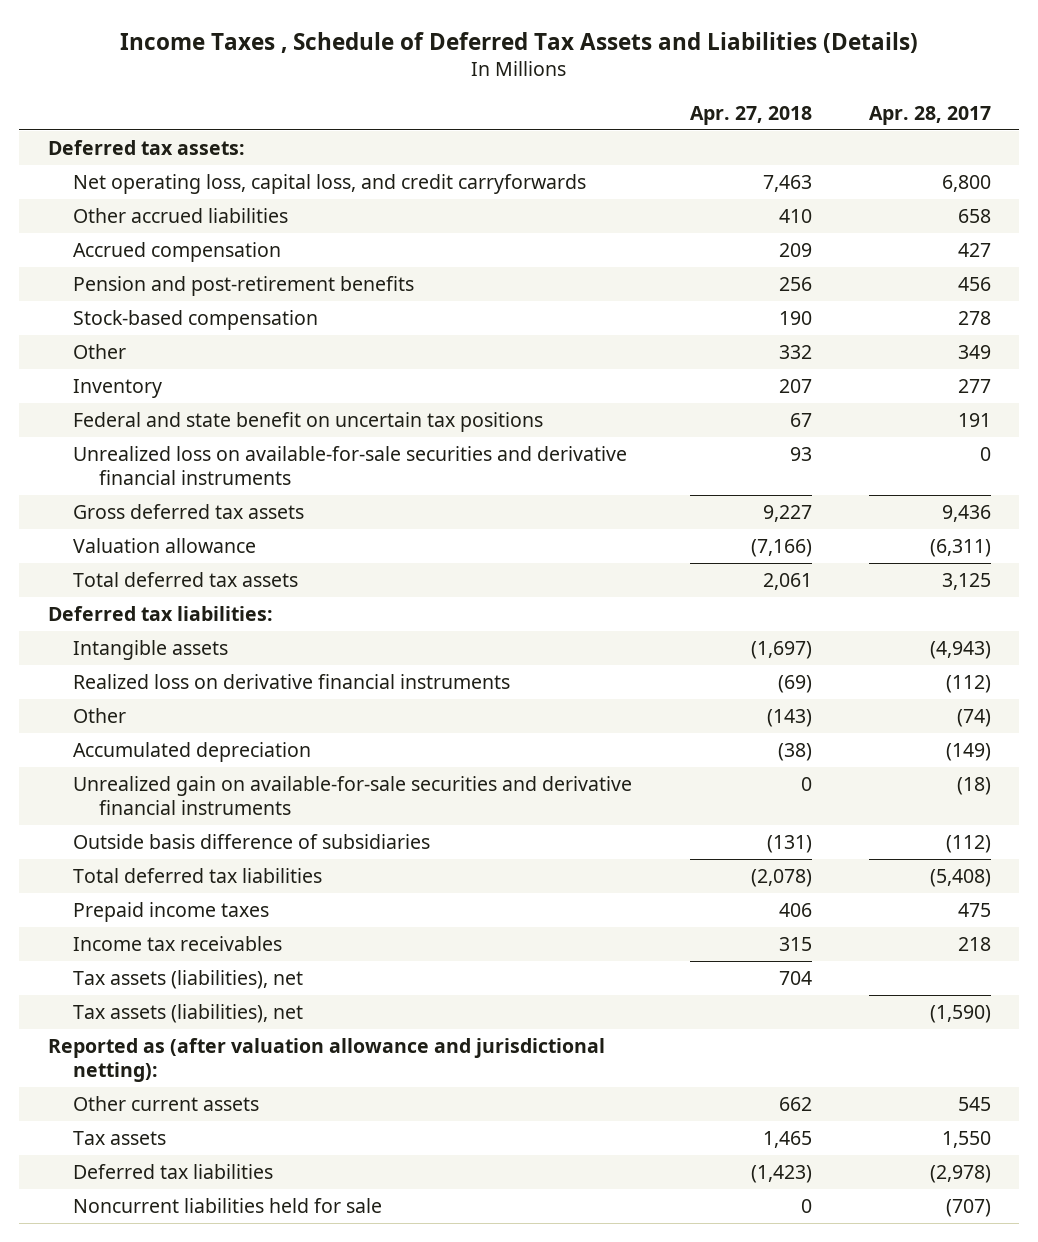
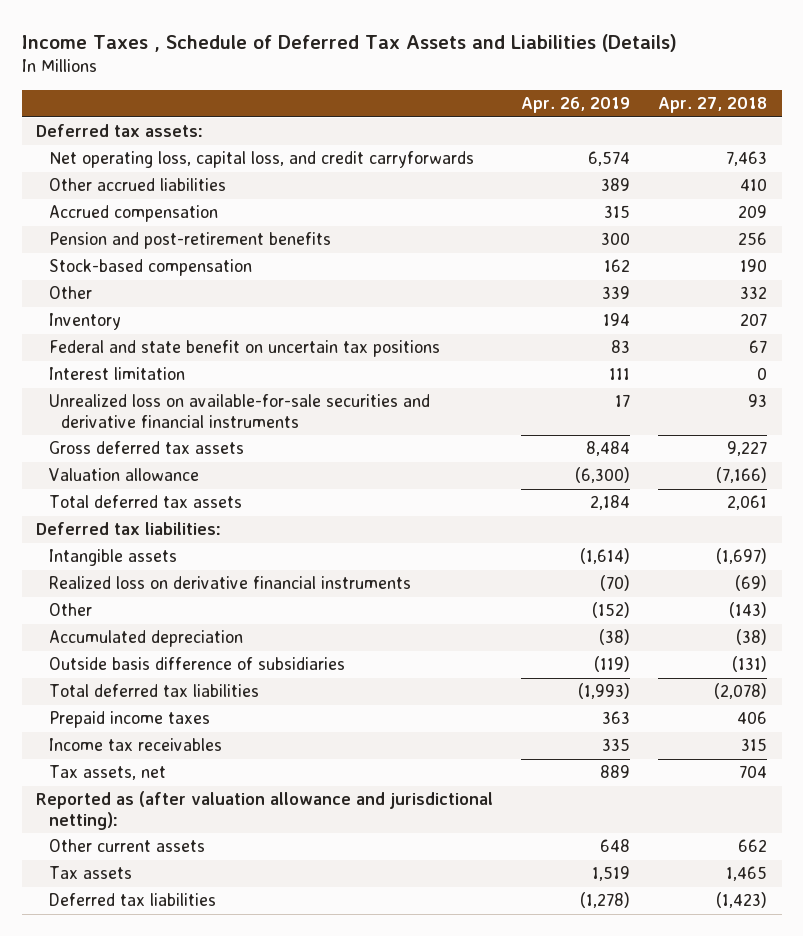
- | Apr. 27, 2018 | Apr. 28, 2017
+ | Apr. 26, 2019 | Apr. 27, 2018
+ Interest limitation | 111 | 0
- Unrealized gain on available-for-sale securities and derivative financial instruments | 0 | (18)
- Tax assets (liabilities), net | 704 |
- Tax assets (liabilities), net | | (1,590)
+ Tax assets, net | 889 | 704
- Noncurrent liabilities held for sale | 0 | (707)

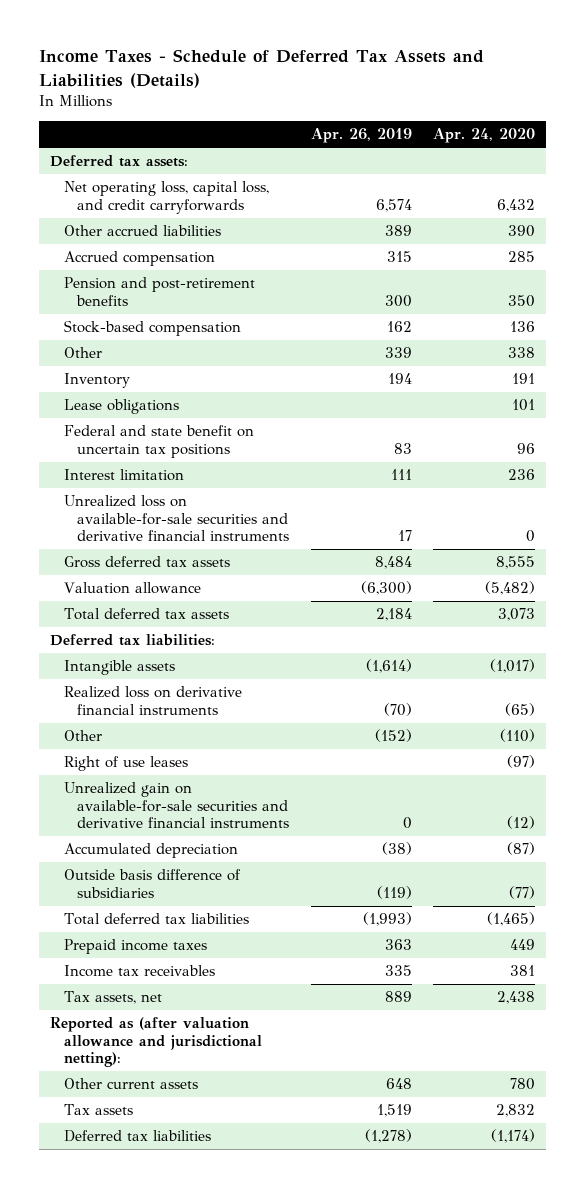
- Income Taxes , Schedule of Deferred Tax Assets and Liabilities (Details)
+ Income Taxes - Schedule of Deferred Tax Assets and Liabilities (Details)
- | Apr. 26, 2019 | Apr. 27, 2018
+ | Apr. 26, 2019 | Apr. 24, 2020
+ Lease obligations | | 101
+ Right of use leases | | (97)
+ Unrealized gain on available-for-sale securities and derivative financial instruments | 0 | (12)

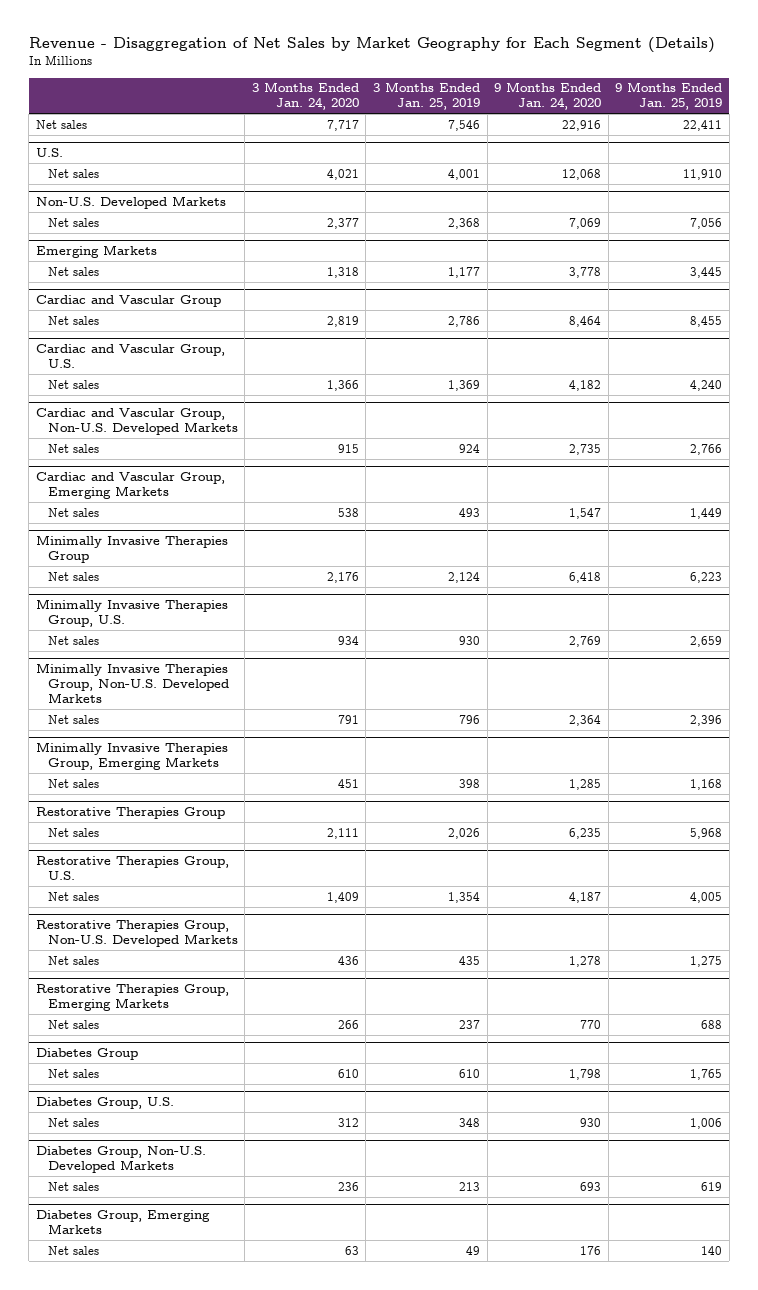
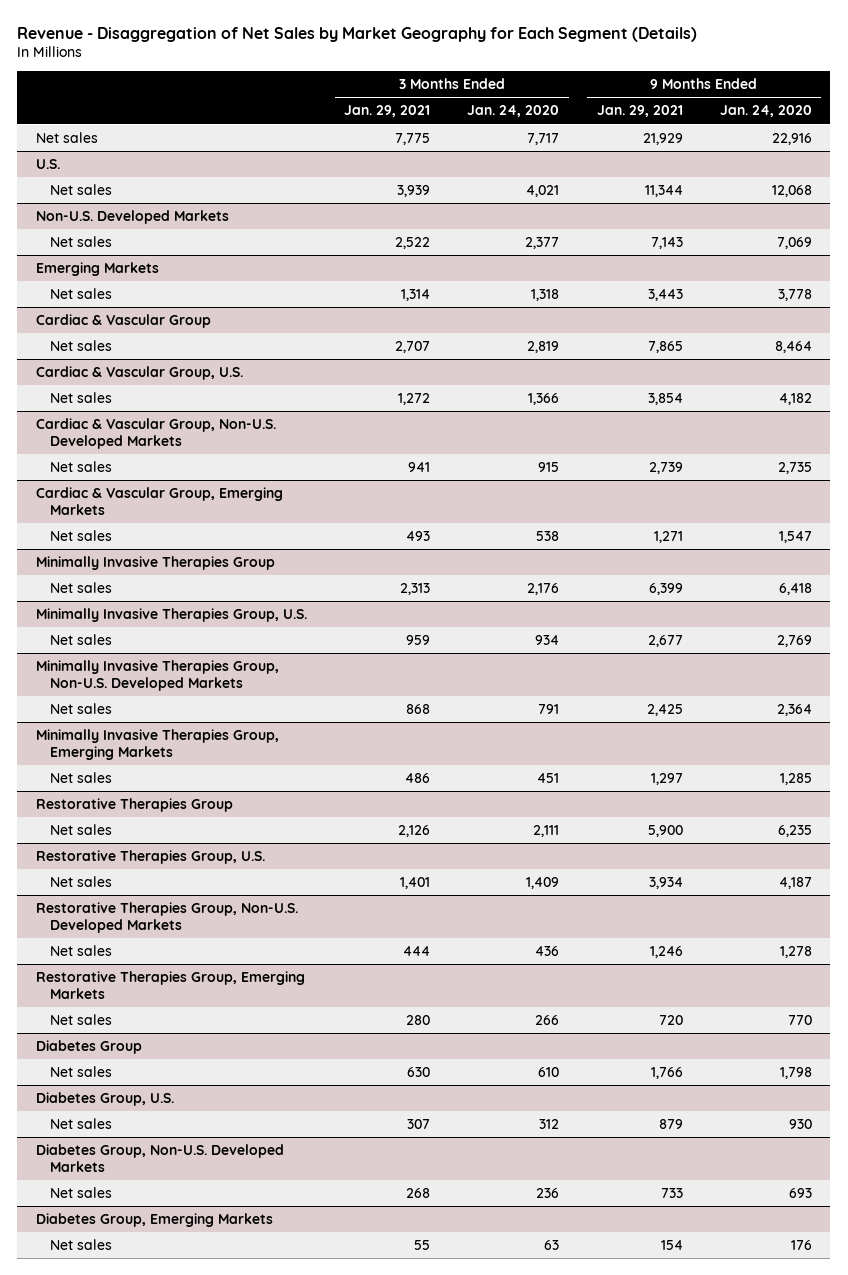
- | 3 Months Ended Jan. 24, 2020 | 3 Months Ended Jan. 25, 2019 | 9 Months Ended Jan. 24, 2020 | 9 Months Ended Jan. 25, 2019
+ | 3 Months Ended Jan. 29, 2021 | 3 Months Ended Jan. 24, 2020 | 9 Months Ended Jan. 29, 2021 | 9 Months Ended Jan. 24, 2020
- Cardiac and Vascular Group
+ Cardiac & Vascular Group
- Cardiac and Vascular Group, U.S.
+ Cardiac & Vascular Group, U.S.
- Cardiac and Vascular Group, Non-U.S. Developed Markets
+ Cardiac & Vascular Group, Non-U.S. Developed Markets
- Cardiac and Vascular Group, Emerging Markets
+ Cardiac & Vascular Group, Emerging Markets

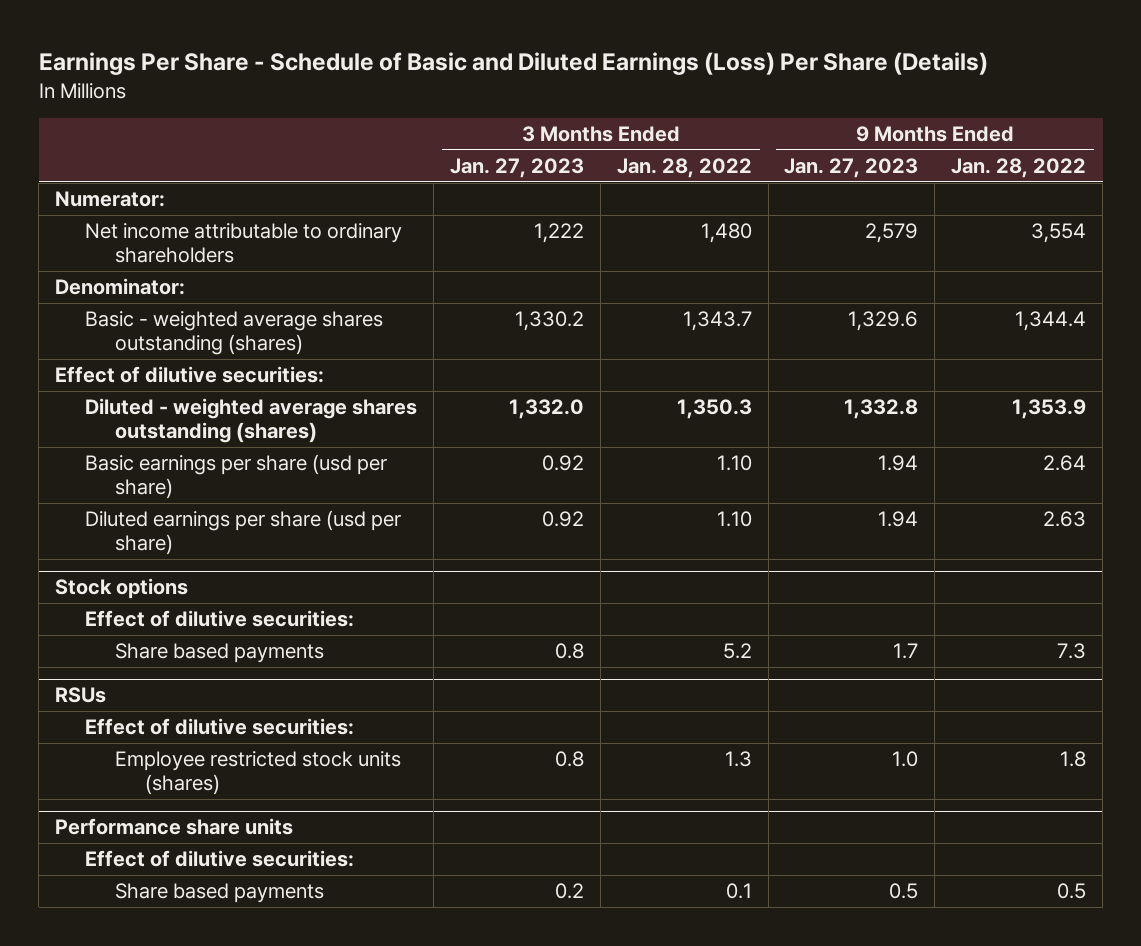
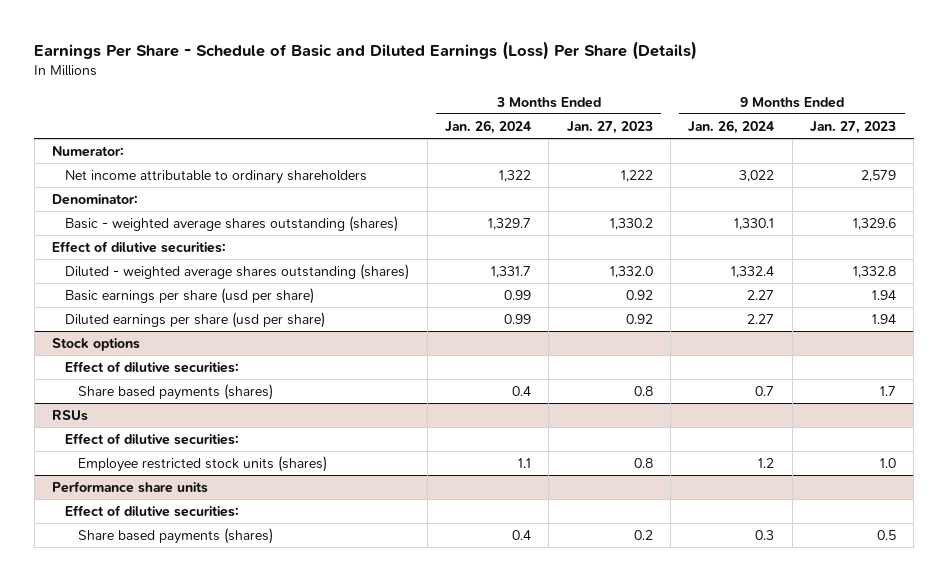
- | 3 Months Ended Jan. 27, 2023 | 3 Months Ended Jan. 28, 2022 | 9 Months Ended Jan. 27, 2023 | 9 Months Ended Jan. 28, 2022
+ | 3 Months Ended Jan. 26, 2024 | 3 Months Ended Jan. 27, 2023 | 9 Months Ended Jan. 26, 2024 | 9 Months Ended Jan. 27, 2023
@ Stock options
- Share based payments | 0.8 | 5.2 | 1.7 | 7.3
+ Share based payments (shares) | 0.4 | 0.8 | 0.7 | 1.7
@ Performance share units
- Share based payments | 0.2 | 0.1 | 0.5 | 0.5
+ Share based payments (shares) | 0.4 | 0.2 | 0.3 | 0.5

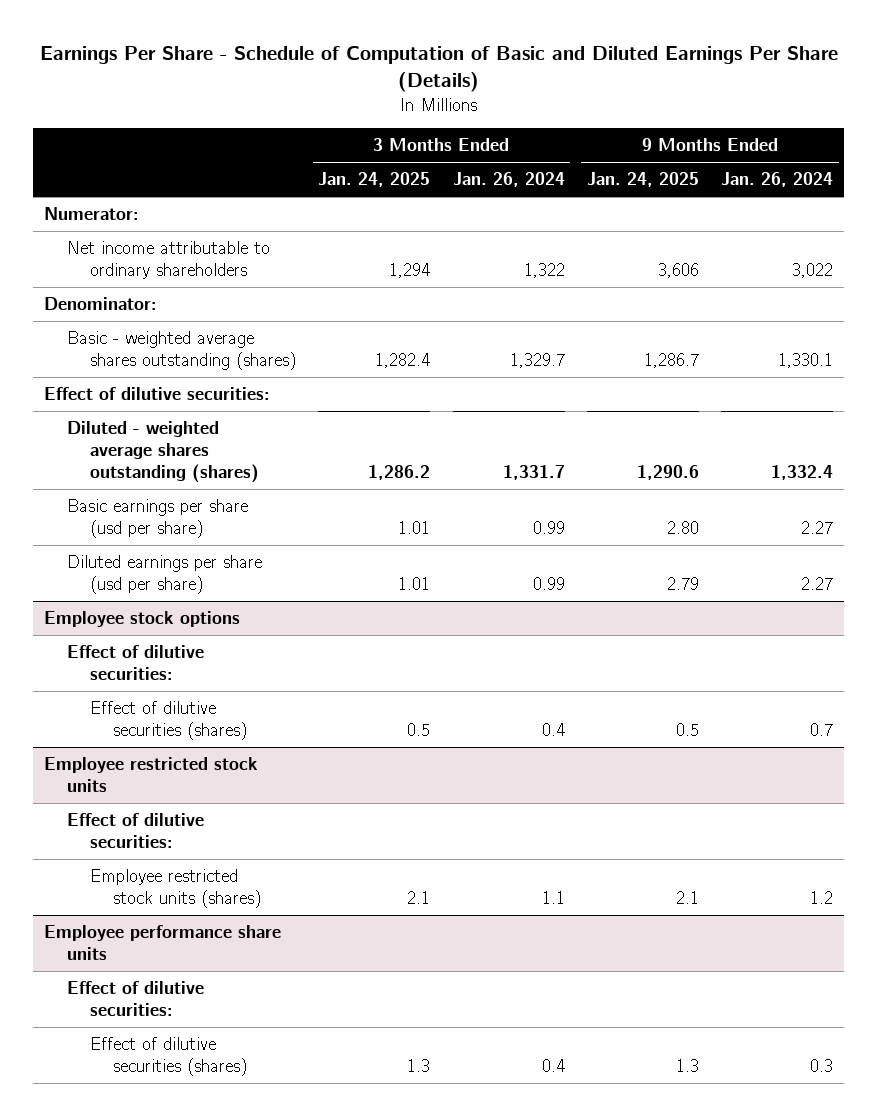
- Earnings Per Share - Schedule of Basic and Diluted Earnings (Loss) Per Share (Details)
+ Earnings Per Share - Schedule of Computation of Basic and Diluted Earnings Per Share (Details)
- | 3 Months Ended Jan. 26, 2024 | 3 Months Ended Jan. 27, 2023 | 9 Months Ended Jan. 26, 2024 | 9 Months Ended Jan. 27, 2023
+ | 3 Months Ended Jan. 24, 2025 | 3 Months Ended Jan. 26, 2024 | 9 Months Ended Jan. 24, 2025 | 9 Months Ended Jan. 26, 2024
- Stock options
+ Employee stock options
- Share based payments (shares) | 0.4 | 0.8 | 0.7 | 1.7
- RSUs
+ Effect of dilutive securities (shares) | 0.5 | 0.4 | 0.5 | 0.7
+ Employee restricted stock units
- Performance share units
+ Employee performance share units
- Share based payments (shares) | 0.4 | 0.2 | 0.3 | 0.5
+ Effect of dilutive securities (shares) | 1.3 | 0.4 | 1.3 | 0.3

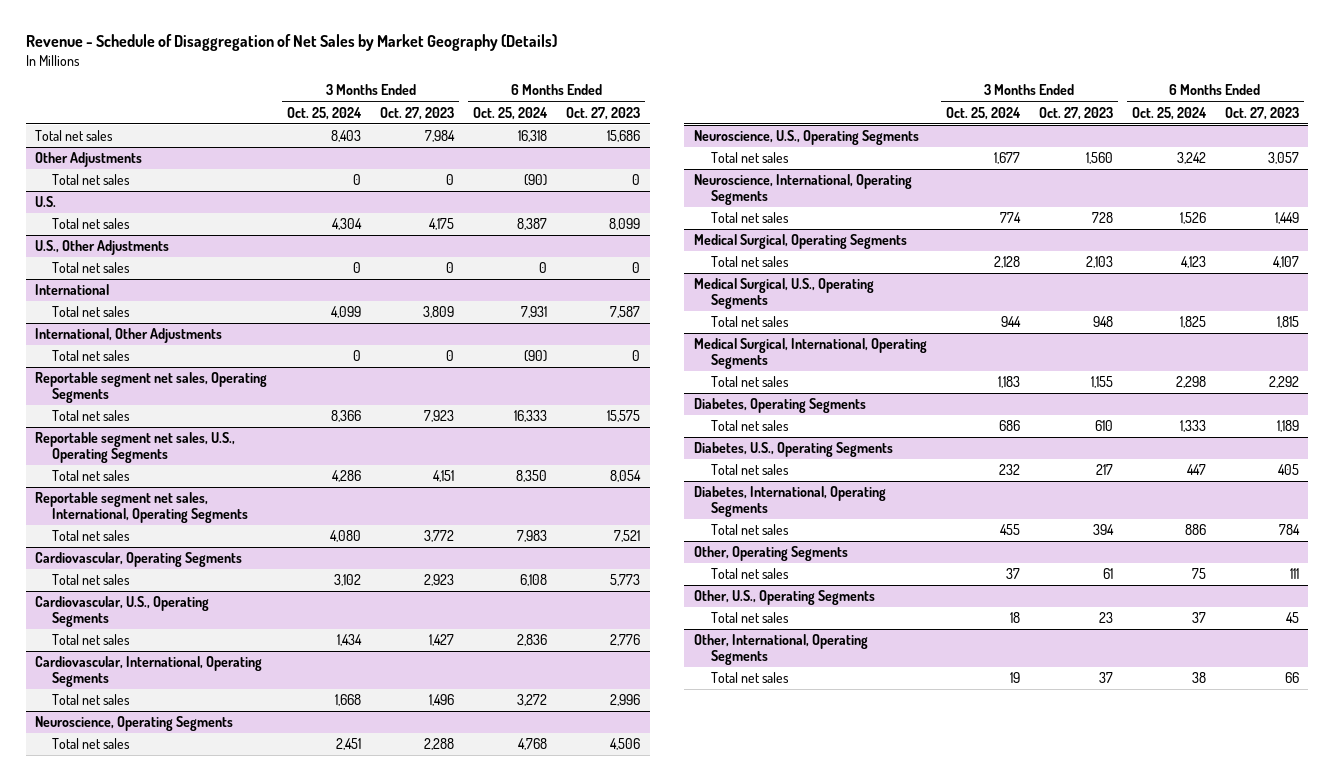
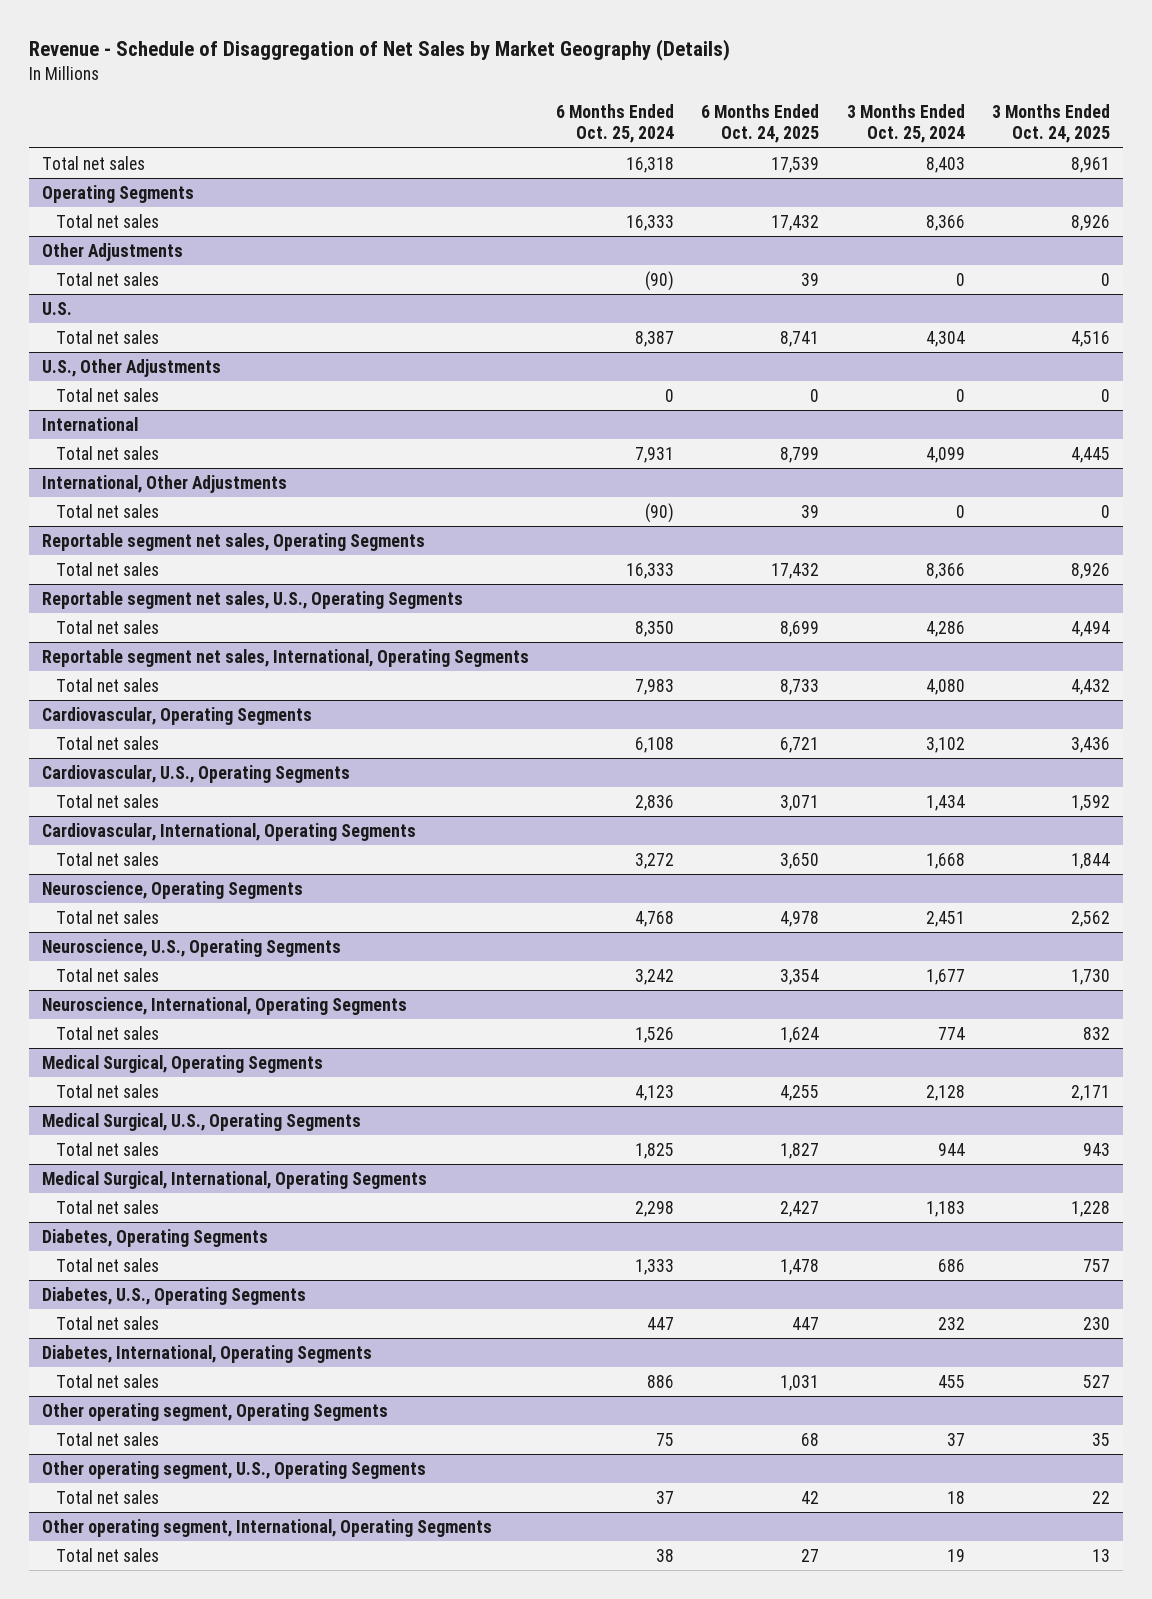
- | 3 Months Ended Oct. 25, 2024 | 3 Months Ended Oct. 27, 2023 | 6 Months Ended Oct. 25, 2024 | 6 Months Ended Oct. 27, 2023
+ | 6 Months Ended Oct. 25, 2024 | 6 Months Ended Oct. 24, 2025 | 3 Months Ended Oct. 25, 2024 | 3 Months Ended Oct. 24, 2025
+ Operating Segments
+ Total net sales | 16,333 | 17,432 | 8,366 | 8,926
- Other, Operating Segments
+ Other operating segment, Operating Segments
- Other, U.S., Operating Segments
+ Other operating segment, U.S., Operating Segments
- Other, International, Operating Segments
+ Other operating segment, International, Operating Segments

